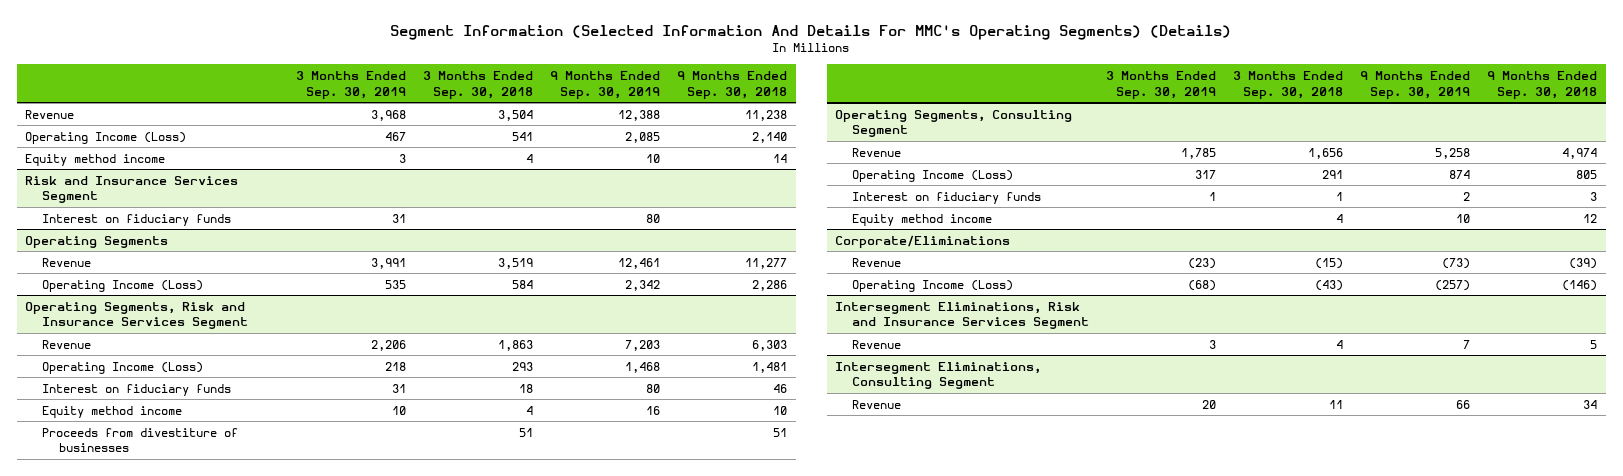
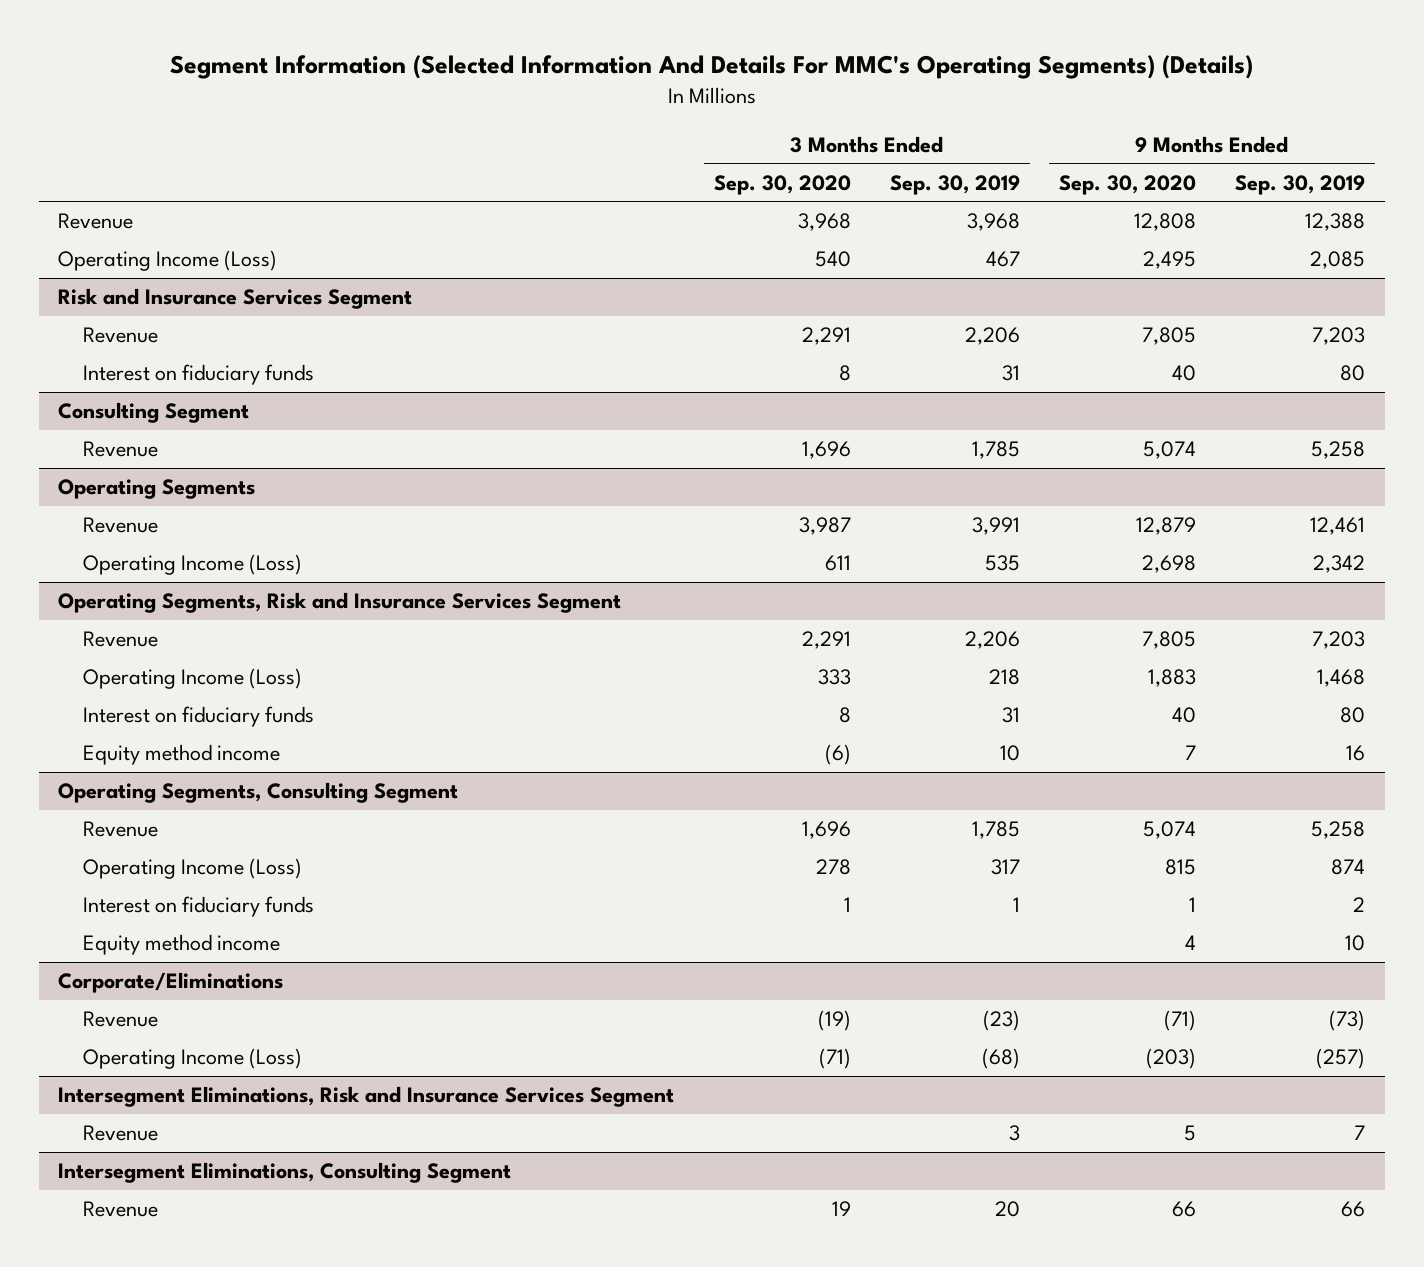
- | 3 Months Ended Sep. 30, 2019 | 3 Months Ended Sep. 30, 2018 | 9 Months Ended Sep. 30, 2019 | 9 Months Ended Sep. 30, 2018
+ | 3 Months Ended Sep. 30, 2020 | 3 Months Ended Sep. 30, 2019 | 9 Months Ended Sep. 30, 2020 | 9 Months Ended Sep. 30, 2019
- Equity method income | 3 | 4 | 10 | 14
@ Risk and Insurance Services Segment
+ Revenue | 2,291 | 2,206 | 7,805 | 7,203
+ Consulting Segment
+ Revenue | 1,696 | 1,785 | 5,074 | 5,258
@ Operating Segments, Risk and Insurance Services Segment
- Proceeds from divestiture of businesses | | 51 | | 51

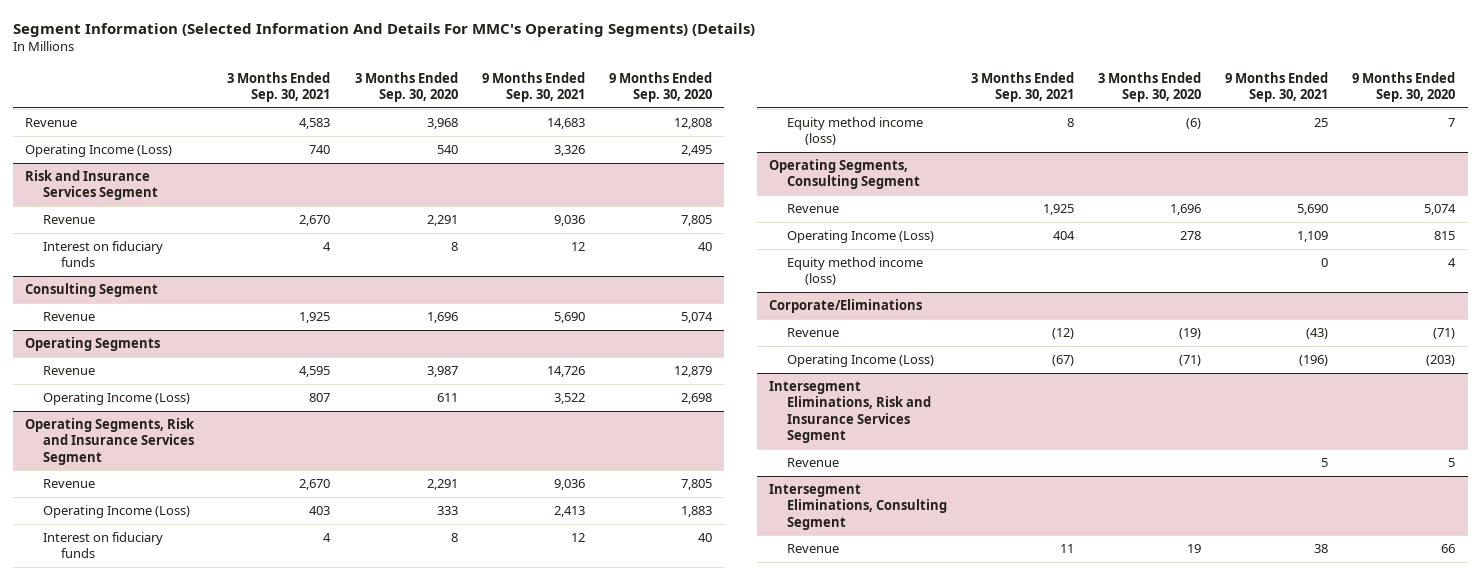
- | 3 Months Ended Sep. 30, 2020 | 3 Months Ended Sep. 30, 2019 | 9 Months Ended Sep. 30, 2020 | 9 Months Ended Sep. 30, 2019
+ | 3 Months Ended Sep. 30, 2021 | 3 Months Ended Sep. 30, 2020 | 9 Months Ended Sep. 30, 2021 | 9 Months Ended Sep. 30, 2020
@ Operating Segments, Risk and Insurance Services Segment
- Equity method income | (6) | 10 | 7 | 16
+ Equity method income (loss) | 8 | (6) | 25 | 7
@ Operating Segments, Consulting Segment
- Interest on fiduciary funds | 1 | 1 | 1 | 2
- Equity method income | | | 4 | 10
+ Equity method income (loss) | | | 0 | 4

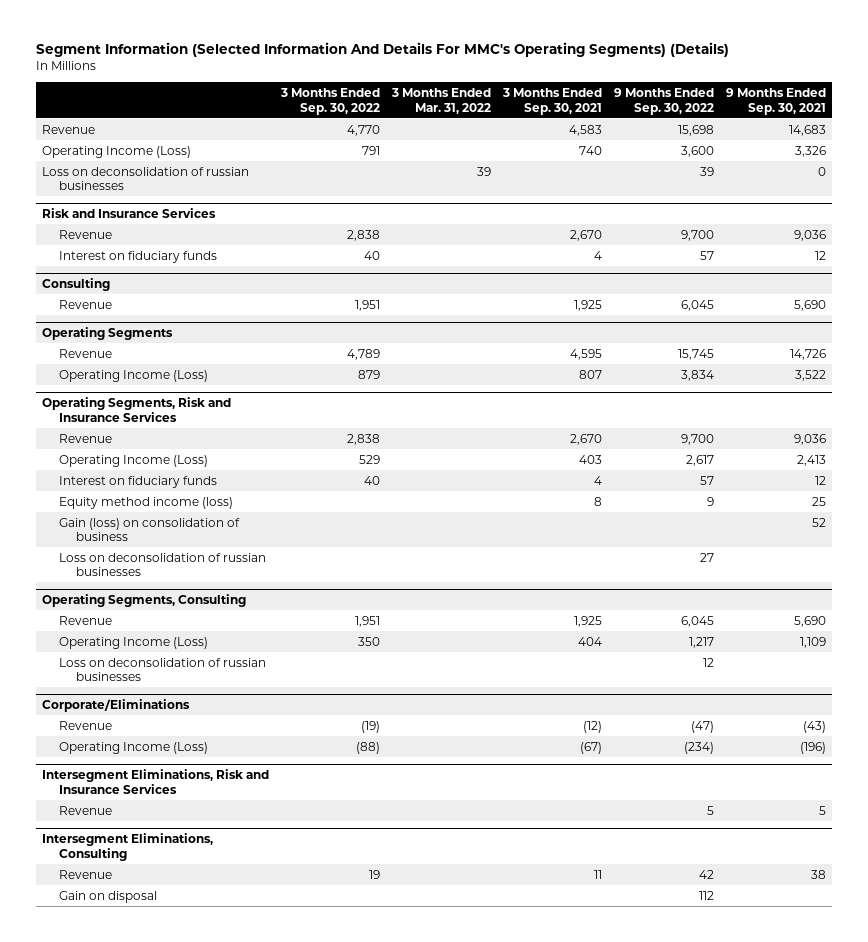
- | 3 Months Ended Sep. 30, 2021 | 3 Months Ended Sep. 30, 2020 | 9 Months Ended Sep. 30, 2021 | 9 Months Ended Sep. 30, 2020
+ | 3 Months Ended Sep. 30, 2022 | 3 Months Ended Mar. 31, 2022 | 3 Months Ended Sep. 30, 2021 | 9 Months Ended Sep. 30, 2022 | 9 Months Ended Sep. 30, 2021
- Risk and Insurance Services Segment
+ Loss on deconsolidation of russian businesses | | 39 | | 39 | 0
+ Risk and Insurance Services
- Consulting Segment
+ Consulting
- Operating Segments, Risk and Insurance Services Segment
+ Operating Segments, Risk and Insurance Services
- Operating Segments, Consulting Segment
+ Gain (loss) on consolidation of business | | | | | 52
+ Loss on deconsolidation of russian businesses | | | | 27 |
+ Operating Segments, Consulting
- Equity method income (loss) | | | 0 | 4
+ Loss on deconsolidation of russian businesses | | | | 12 |
- Intersegment Eliminations, Risk and Insurance Services Segment
+ Intersegment Eliminations, Risk and Insurance Services
- Intersegment Eliminations, Consulting Segment
+ Intersegment Eliminations, Consulting
+ Gain on disposal | | | | 112 |

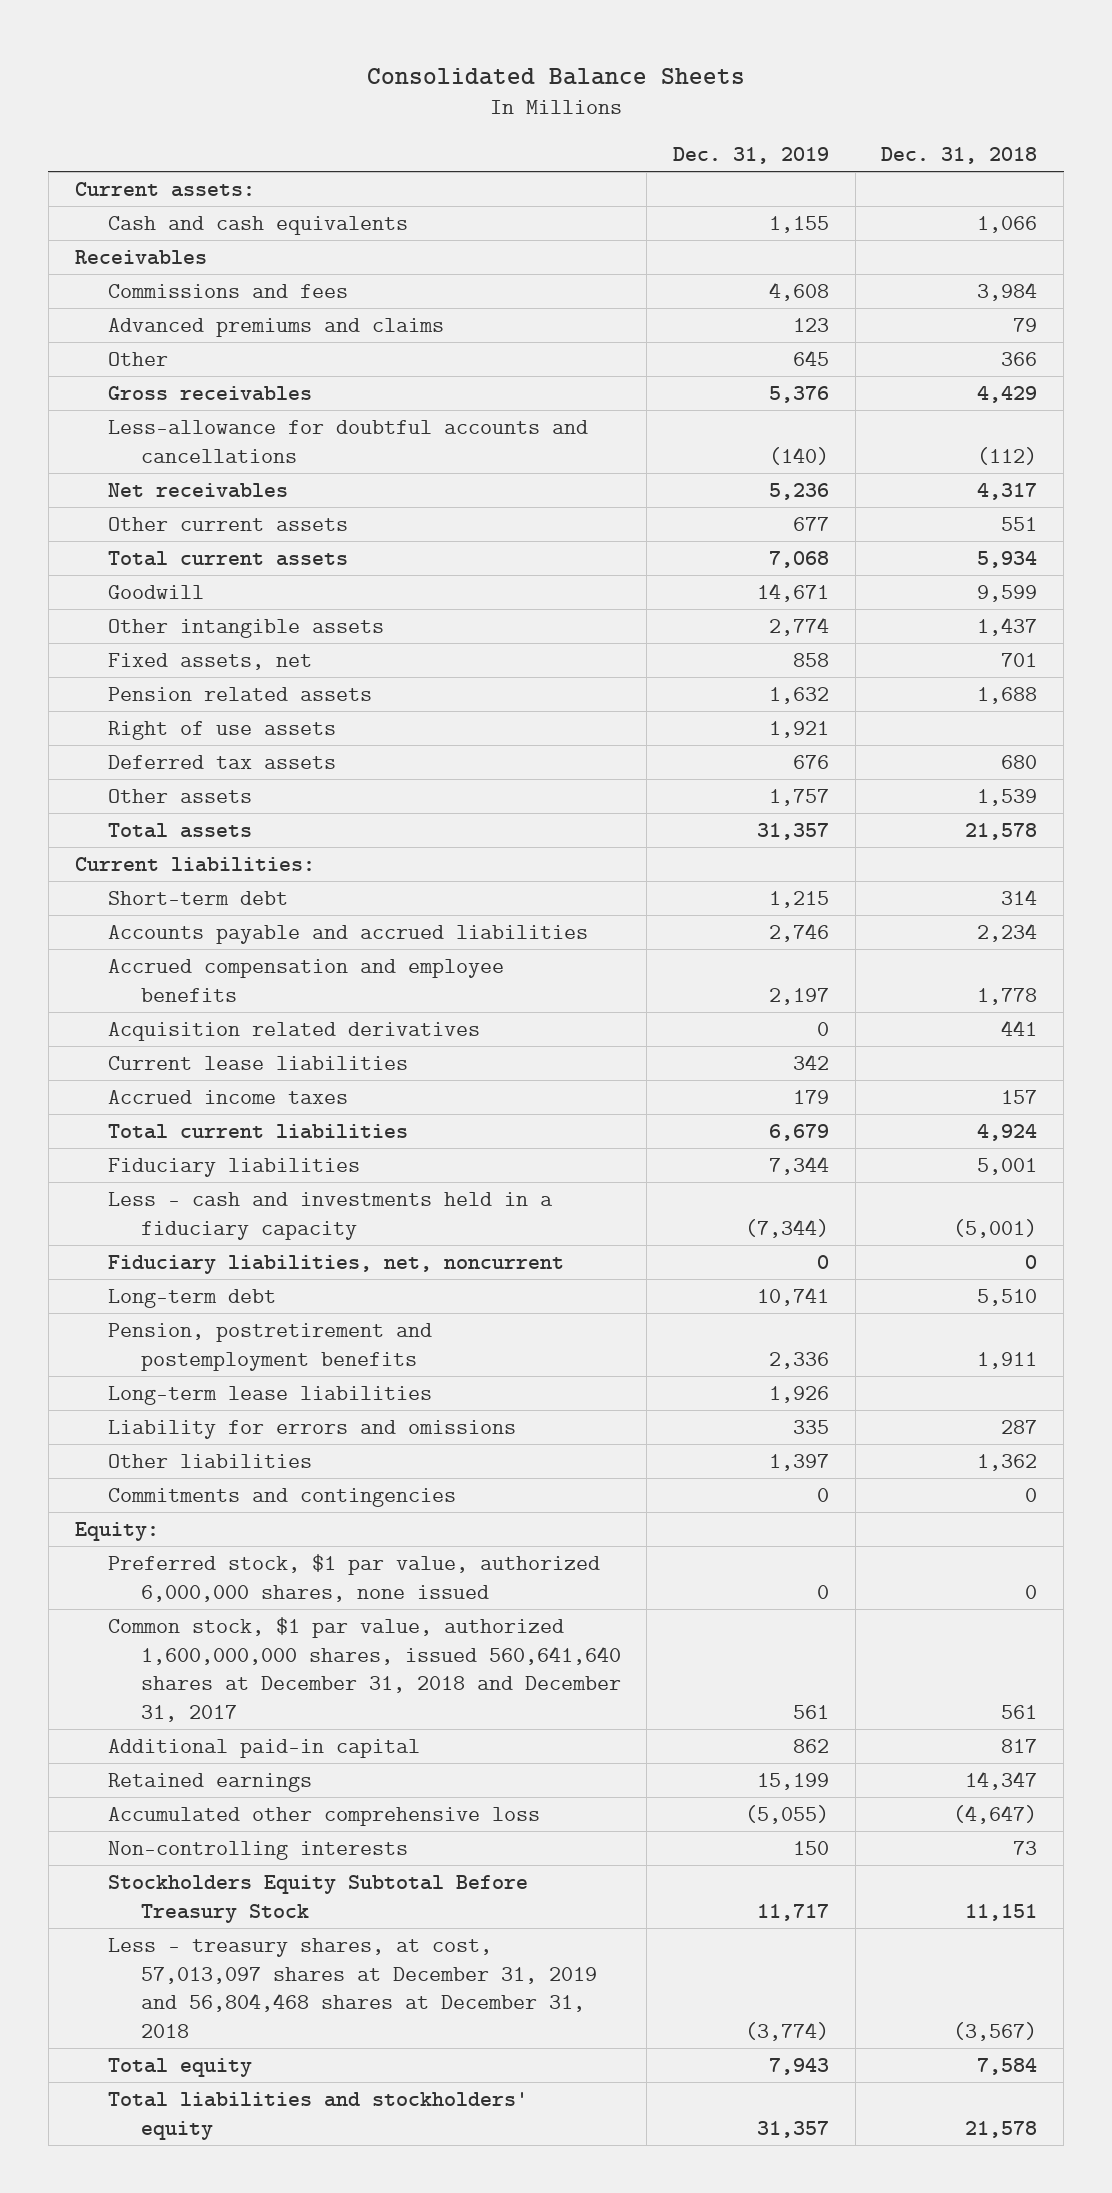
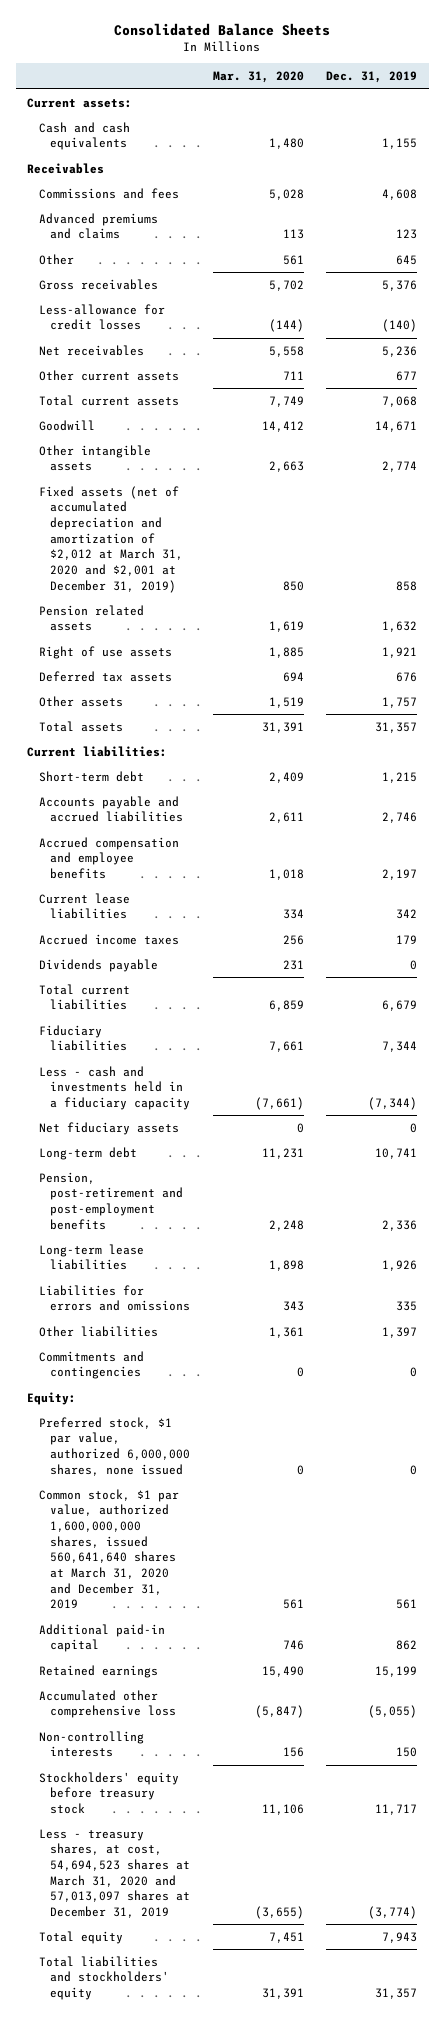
- | Dec. 31, 2019 | Dec. 31, 2018
+ | Mar. 31, 2020 | Dec. 31, 2019
- Less-allowance for doubtful accounts and cancellations | (140) | (112)
+ Less-allowance for credit losses | (144) | (140)
- Fixed assets, net | 858 | 701
+ Fixed assets (net of accumulated depreciation and amortization of $2,012 at March 31, 2020 and $2,001 at December 31, 2019) | 850 | 858
- Acquisition related derivatives | 0 | 441
+ Dividends payable | 231 | 0
- Fiduciary liabilities, net, noncurrent | 0 | 0
+ Net fiduciary assets | 0 | 0
- Pension, postretirement and postemployment benefits | 2,336 | 1,911
+ Pension, post-retirement and post-employment benefits | 2,248 | 2,336
- Liability for errors and omissions | 335 | 287
+ Liabilities for errors and omissions | 343 | 335
- Common stock, $1 par value, authorized 1,600,000,000 shares, issued 560,641,640 shares at December 31, 2018 and December 31, 2017 | 561 | 561
+ Common stock, $1 par value, authorized 1,600,000,000 shares, issued 560,641,640 shares at March 31, 2020 and December 31, 2019 | 561 | 561
- Stockholders Equity Subtotal Before Treasury Stock | 11,717 | 11,151
- Less - treasury shares, at cost, 57,013,097 shares at December 31, 2019 and 56,804,468 shares at December 31, 2018 | (3,774) | (3,567)
+ Stockholders' equity before treasury stock | 11,106 | 11,717
+ Less - treasury shares, at cost, 54,694,523 shares at March 31, 2020 and 57,013,097 shares at December 31, 2019 | (3,655) | (3,774)

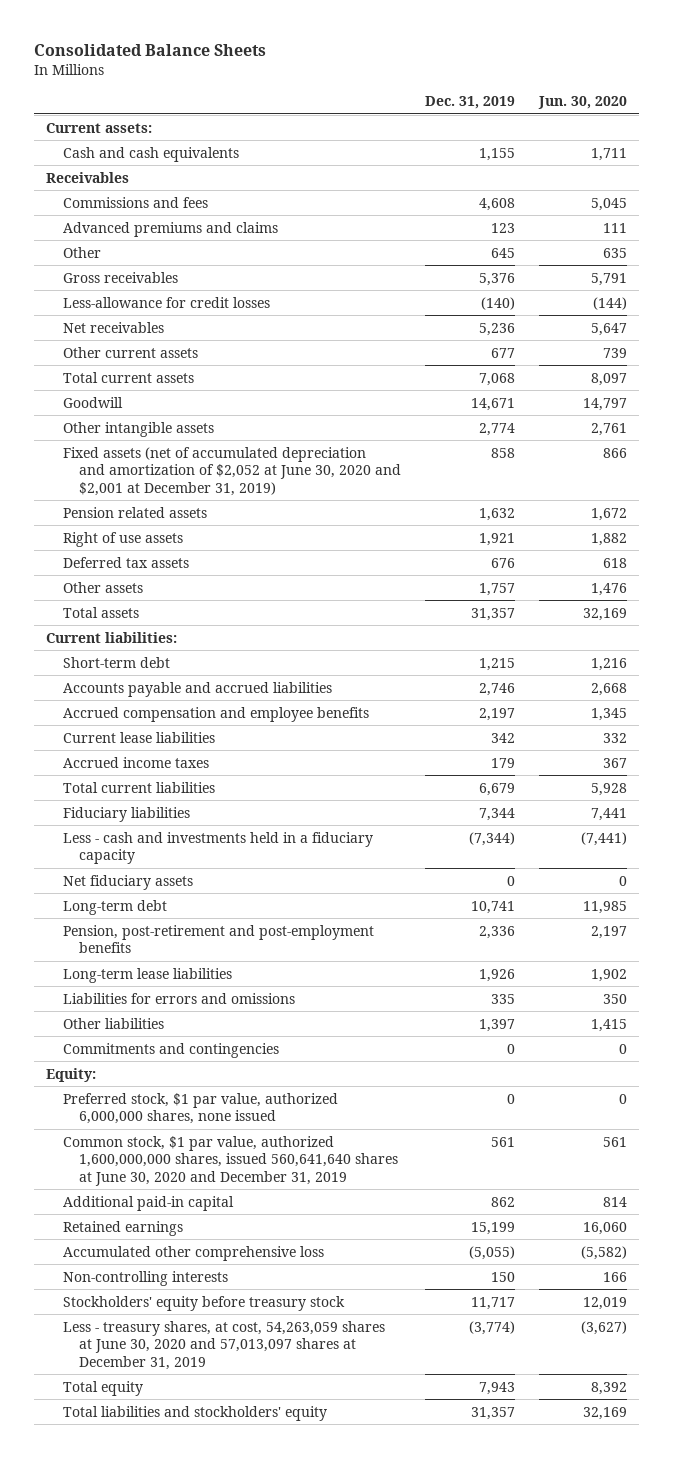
- | Mar. 31, 2020 | Dec. 31, 2019
+ | Dec. 31, 2019 | Jun. 30, 2020
- Fixed assets (net of accumulated depreciation and amortization of $2,012 at March 31, 2020 and $2,001 at December 31, 2019) | 850 | 858
+ Fixed assets (net of accumulated depreciation and amortization of $2,052 at June 30, 2020 and $2,001 at December 31, 2019) | 858 | 866
- Dividends payable | 231 | 0
- Common stock, $1 par value, authorized 1,600,000,000 shares, issued 560,641,640 shares at March 31, 2020 and December 31, 2019 | 561 | 561
+ Common stock, $1 par value, authorized 1,600,000,000 shares, issued 560,641,640 shares at June 30, 2020 and December 31, 2019 | 561 | 561
- Less - treasury shares, at cost, 54,694,523 shares at March 31, 2020 and 57,013,097 shares at December 31, 2019 | (3,655) | (3,774)
+ Less - treasury shares, at cost, 54,263,059 shares at June 30, 2020 and 57,013,097 shares at December 31, 2019 | (3,774) | (3,627)

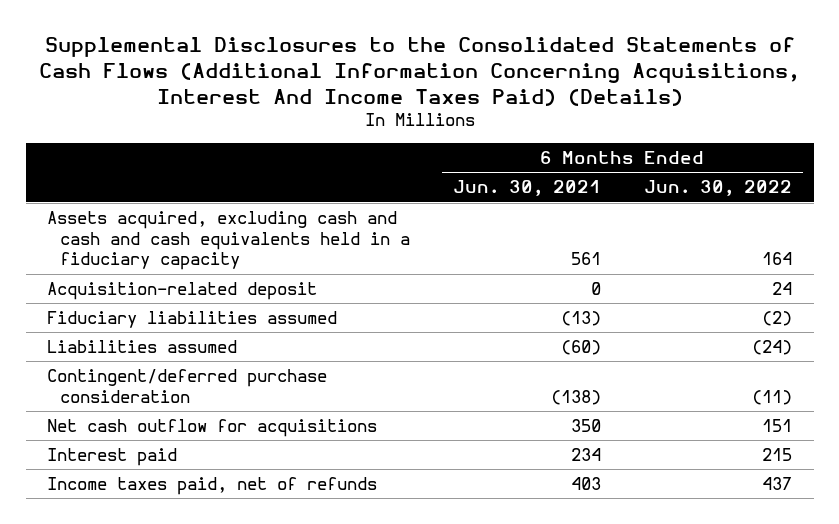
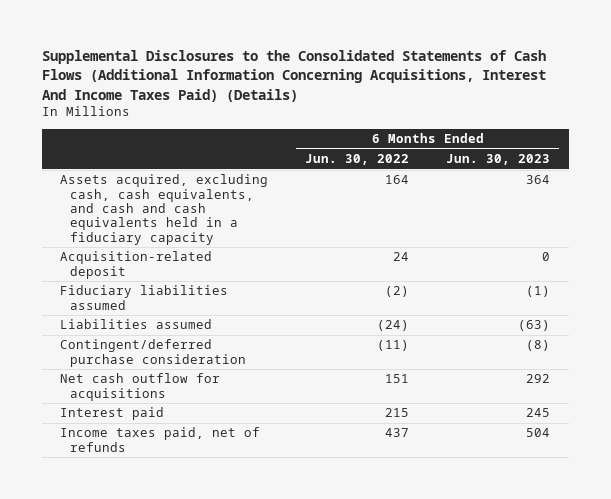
- | 6 Months Ended Jun. 30, 2021 | 6 Months Ended Jun. 30, 2022
+ | 6 Months Ended Jun. 30, 2022 | 6 Months Ended Jun. 30, 2023
- Assets acquired, excluding cash and cash and cash equivalents held in a fiduciary capacity | 561 | 164
+ Assets acquired, excluding cash, cash equivalents, and cash and cash equivalents held in a fiduciary capacity | 164 | 364

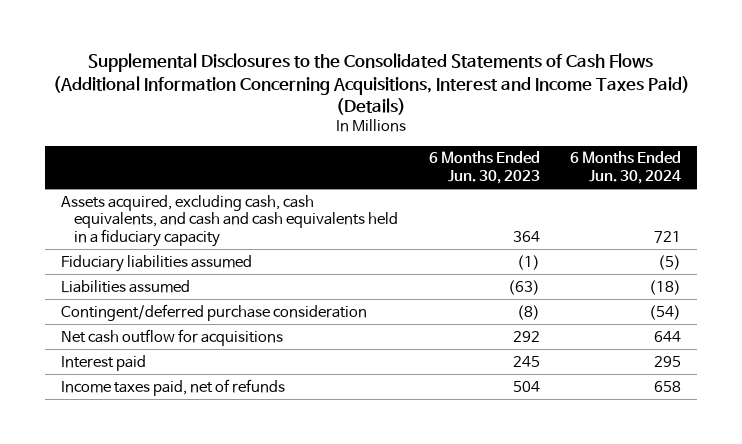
- Supplemental Disclosures to the Consolidated Statements of Cash Flows (Additional Information Concerning Acquisitions, Interest And Income Taxes Paid) (Details)
+ Supplemental Disclosures to the Consolidated Statements of Cash Flows (Additional Information Concerning Acquisitions, Interest and Income Taxes Paid) (Details)
- | 6 Months Ended Jun. 30, 2022 | 6 Months Ended Jun. 30, 2023
+ | 6 Months Ended Jun. 30, 2023 | 6 Months Ended Jun. 30, 2024
- Acquisition-related deposit | 24 | 0

